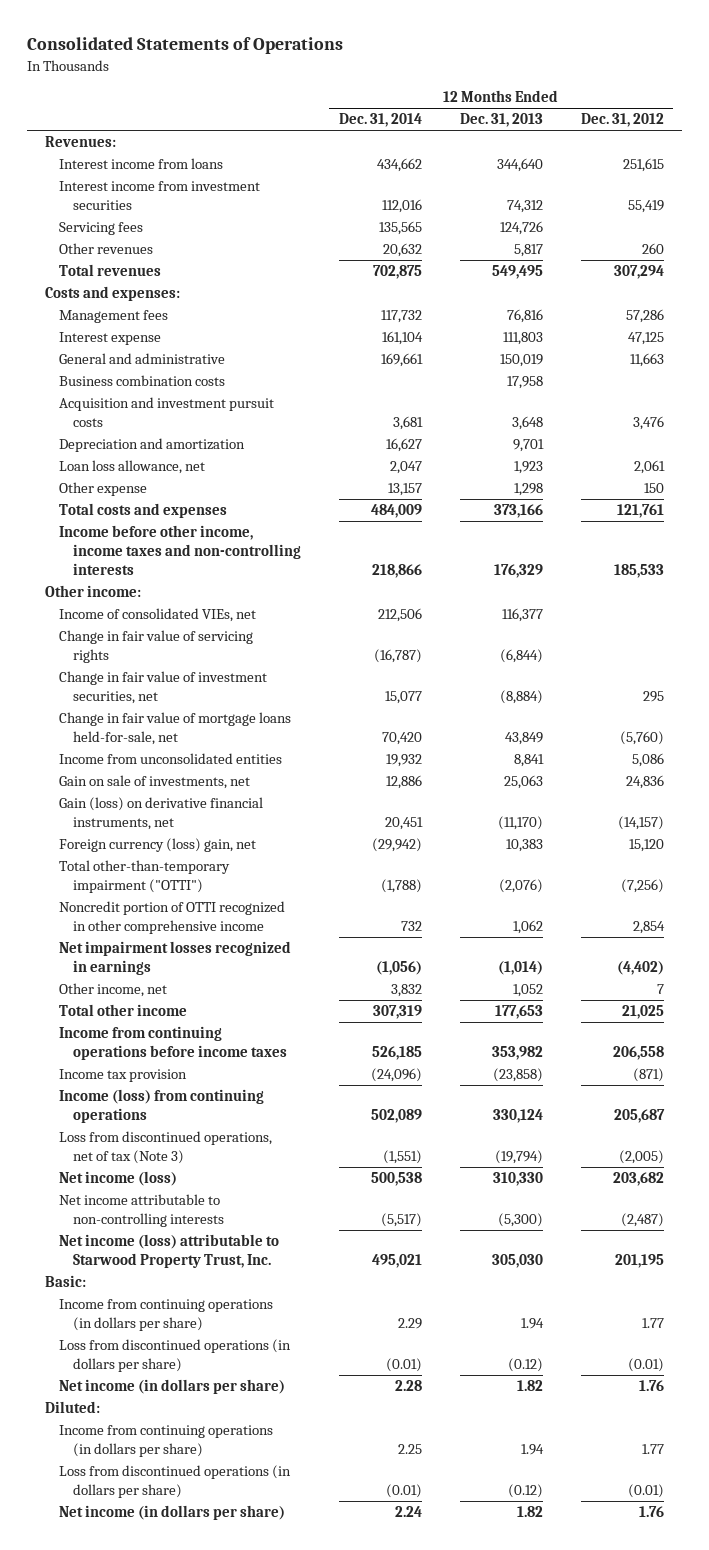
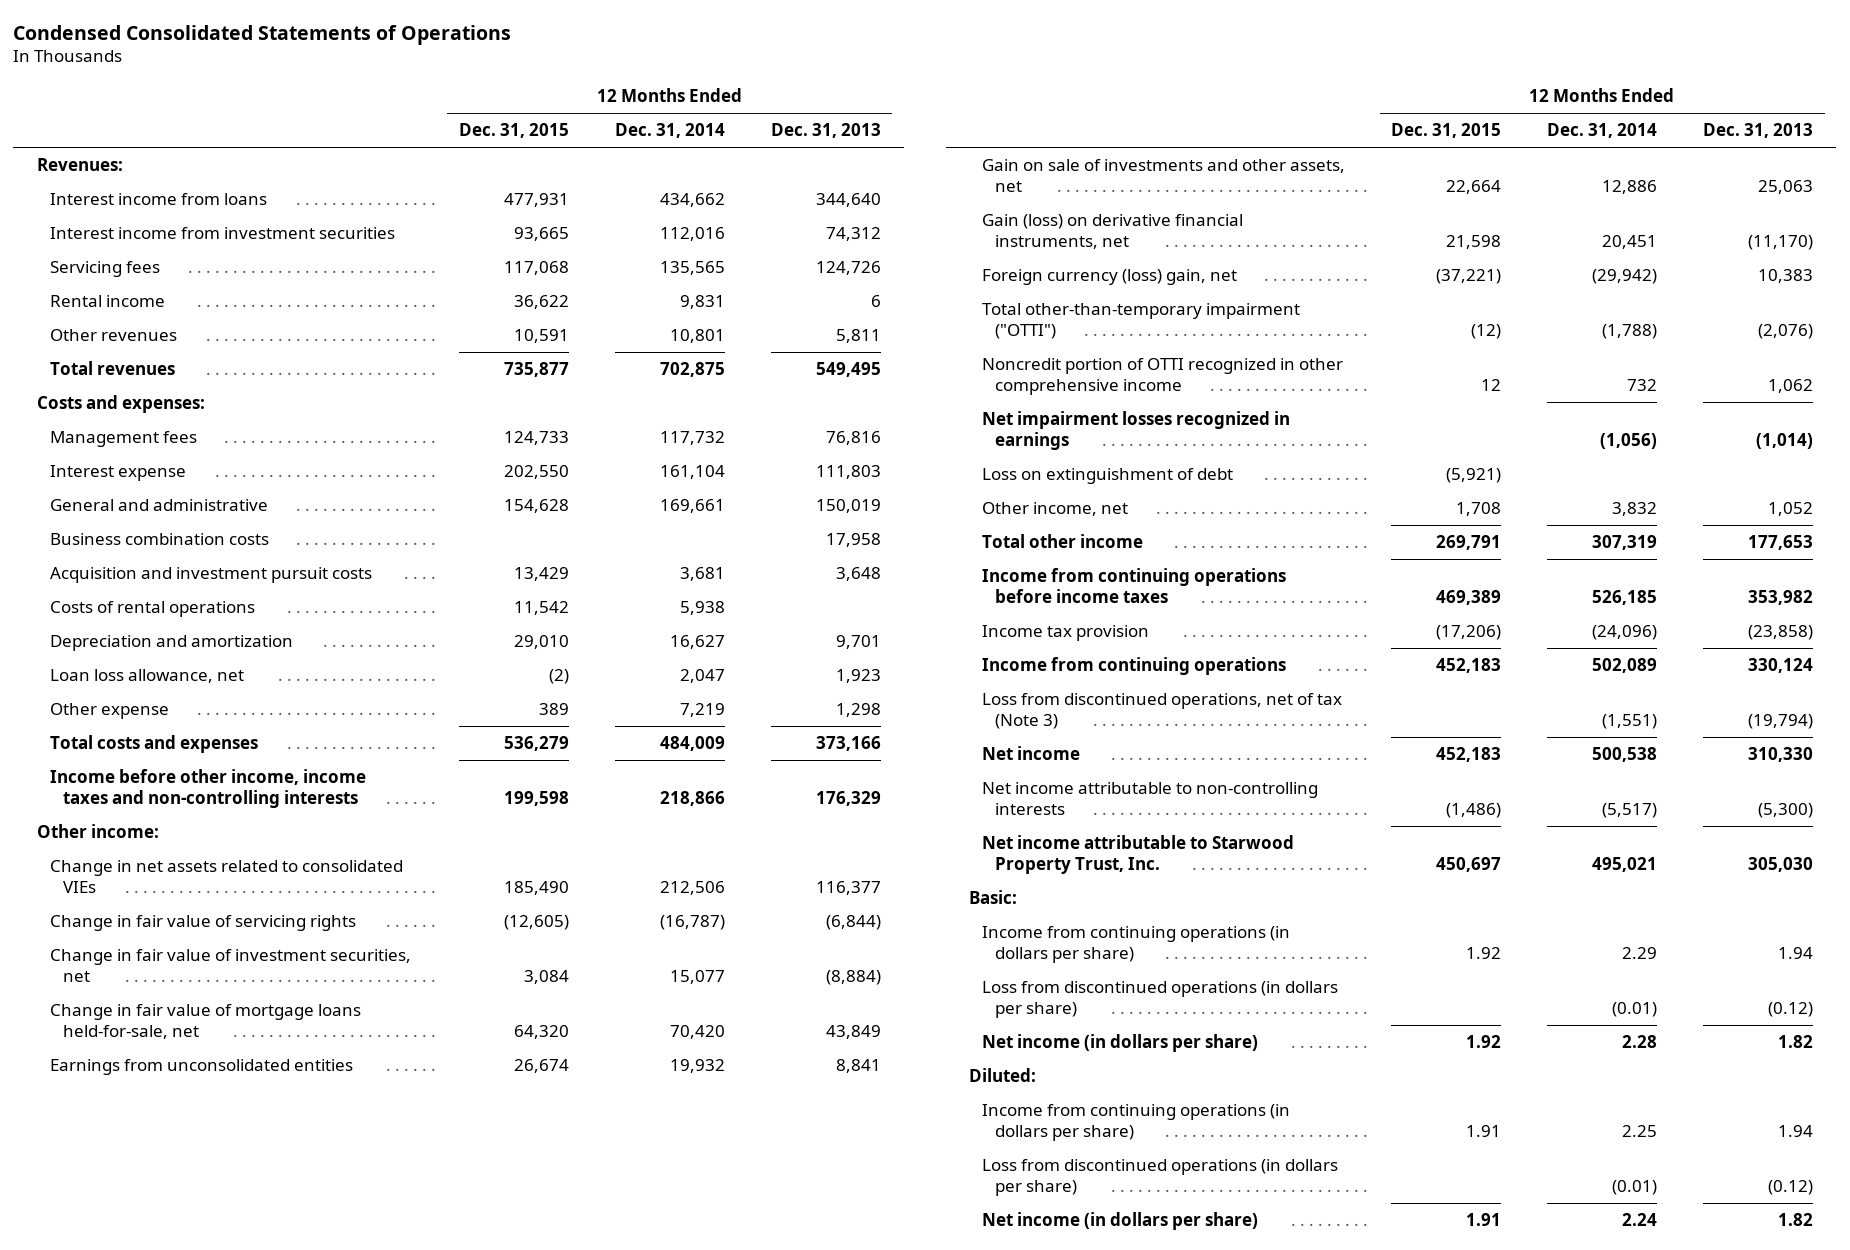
- Consolidated Statements of Operations
+ Condensed Consolidated Statements of Operations
- | 12 Months Ended Dec. 31, 2014 | 12 Months Ended Dec. 31, 2013 | 12 Months Ended Dec. 31, 2012
+ | 12 Months Ended Dec. 31, 2015 | 12 Months Ended Dec. 31, 2014 | 12 Months Ended Dec. 31, 2013
- Other revenues | 20,632 | 5,817 | 260
+ Rental income | 36,622 | 9,831 | 6
+ Other revenues | 10,591 | 10,801 | 5,811
+ Costs of rental operations | 11,542 | 5,938 |
- Other expense | 13,157 | 1,298 | 150
+ Other expense | 389 | 7,219 | 1,298
- Income of consolidated VIEs, net | 212,506 | 116,377 |
+ Change in net assets related to consolidated VIEs | 185,490 | 212,506 | 116,377
- Income from unconsolidated entities | 19,932 | 8,841 | 5,086
- Gain on sale of investments, net | 12,886 | 25,063 | 24,836
+ Earnings from unconsolidated entities | 26,674 | 19,932 | 8,841
+ Gain on sale of investments and other assets, net | 22,664 | 12,886 | 25,063
+ Loss on extinguishment of debt | (5,921) | |
- Income (loss) from continuing operations | 502,089 | 330,124 | 205,687
+ Income from continuing operations | 452,183 | 502,089 | 330,124
- Net income (loss) | 500,538 | 310,330 | 203,682
+ Net income | 452,183 | 500,538 | 310,330
- Net income (loss) attributable to Starwood Property Trust, Inc. | 495,021 | 305,030 | 201,195
+ Net income attributable to Starwood Property Trust, Inc. | 450,697 | 495,021 | 305,030

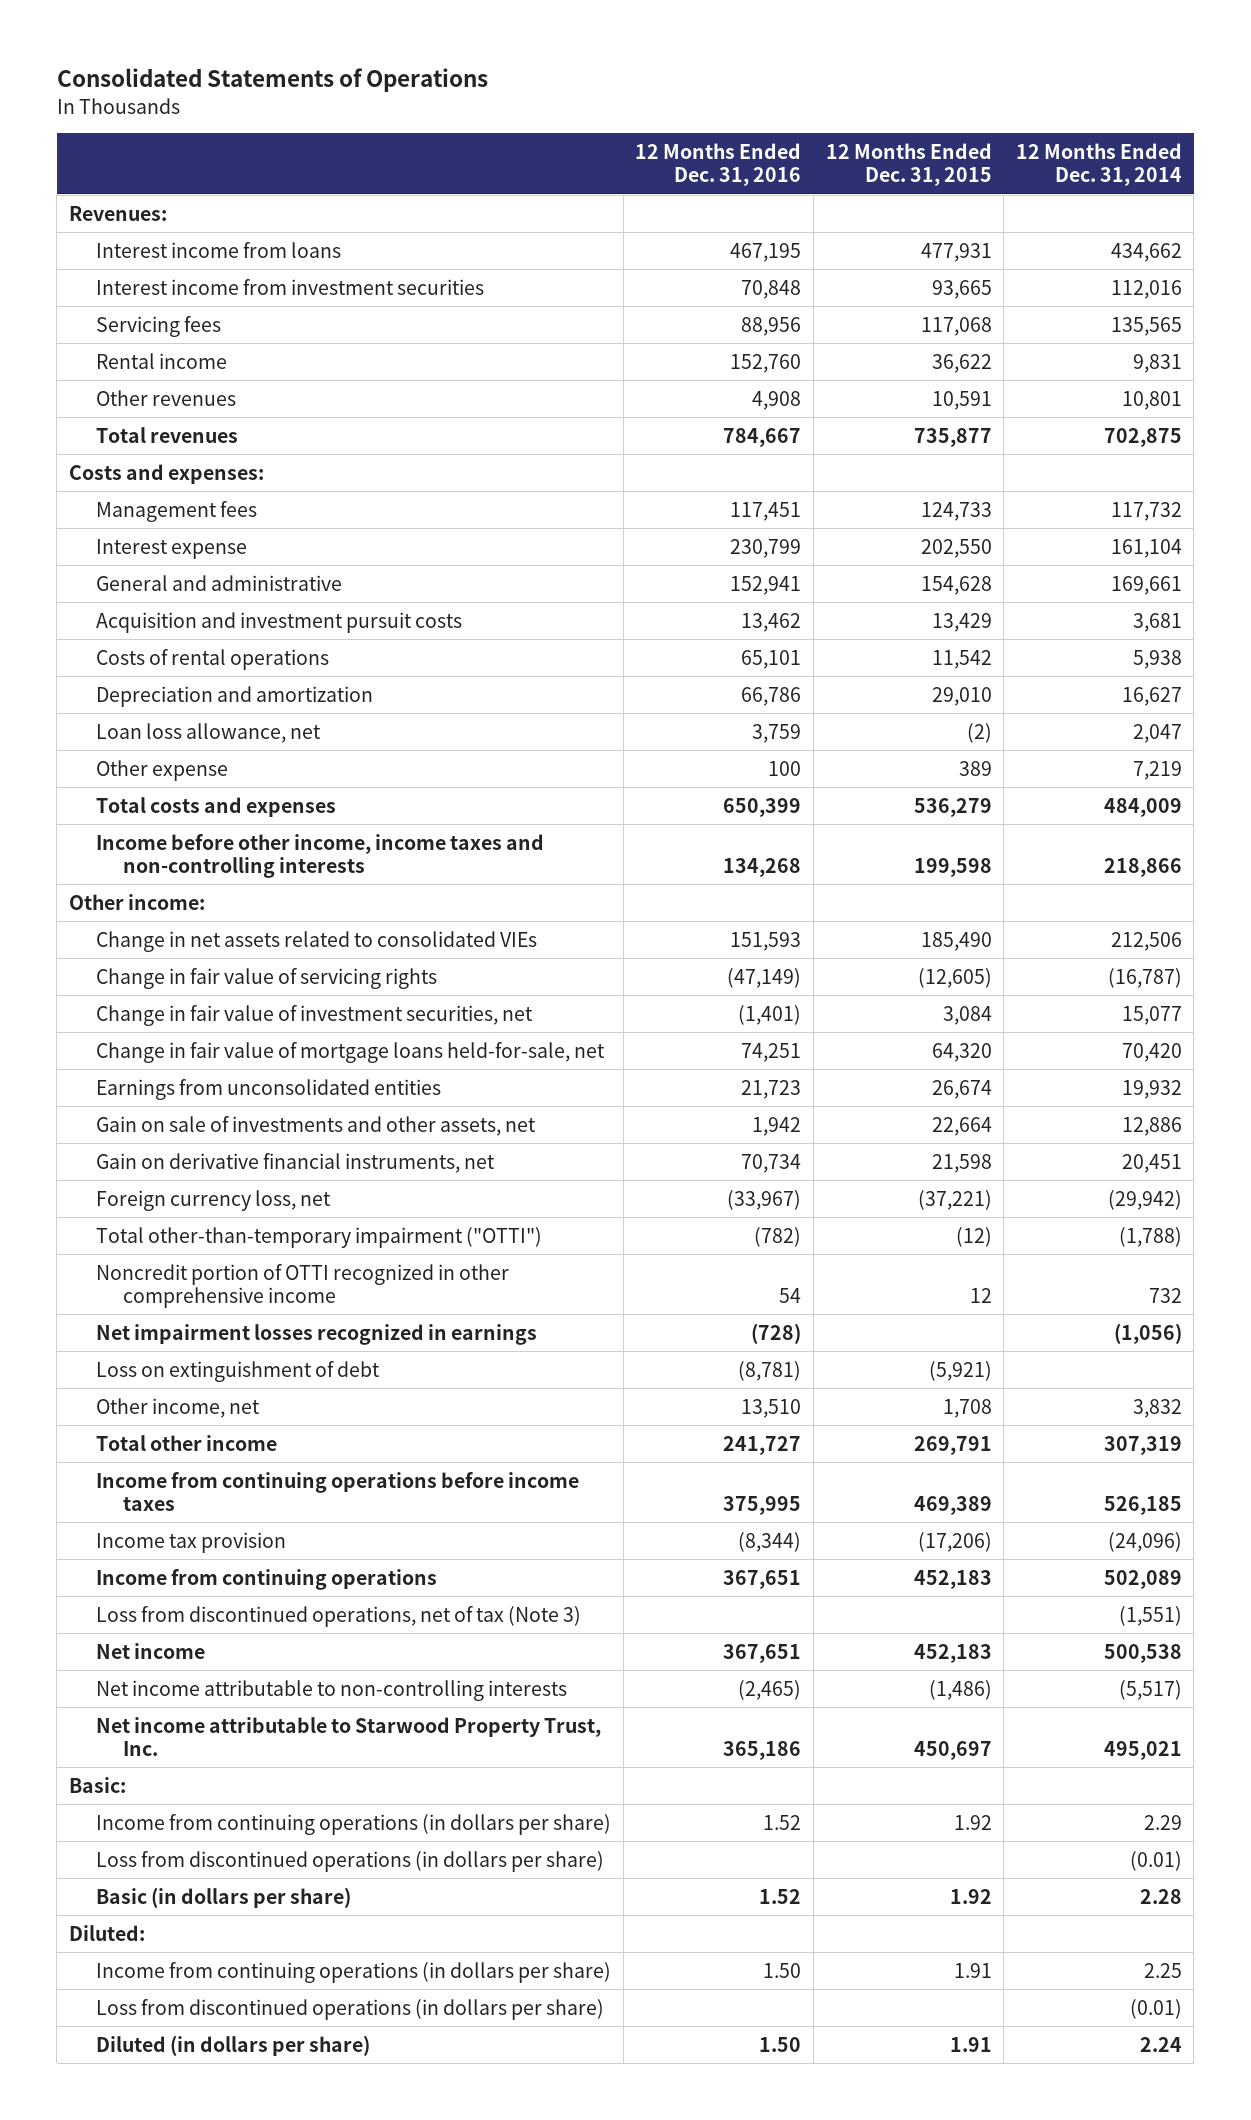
- Condensed Consolidated Statements of Operations
+ Consolidated Statements of Operations
- | 12 Months Ended Dec. 31, 2015 | 12 Months Ended Dec. 31, 2014 | 12 Months Ended Dec. 31, 2013
+ | 12 Months Ended Dec. 31, 2016 | 12 Months Ended Dec. 31, 2015 | 12 Months Ended Dec. 31, 2014
- Business combination costs | | | 17,958
- Gain (loss) on derivative financial instruments, net | 21,598 | 20,451 | (11,170)
- Foreign currency (loss) gain, net | (37,221) | (29,942) | 10,383
+ Gain on derivative financial instruments, net | 70,734 | 21,598 | 20,451
+ Foreign currency loss, net | (33,967) | (37,221) | (29,942)
- Net income (in dollars per share) | 1.92 | 2.28 | 1.82
+ Basic (in dollars per share) | 1.52 | 1.92 | 2.28
- Net income (in dollars per share) | 1.91 | 2.24 | 1.82
+ Diluted (in dollars per share) | 1.50 | 1.91 | 2.24

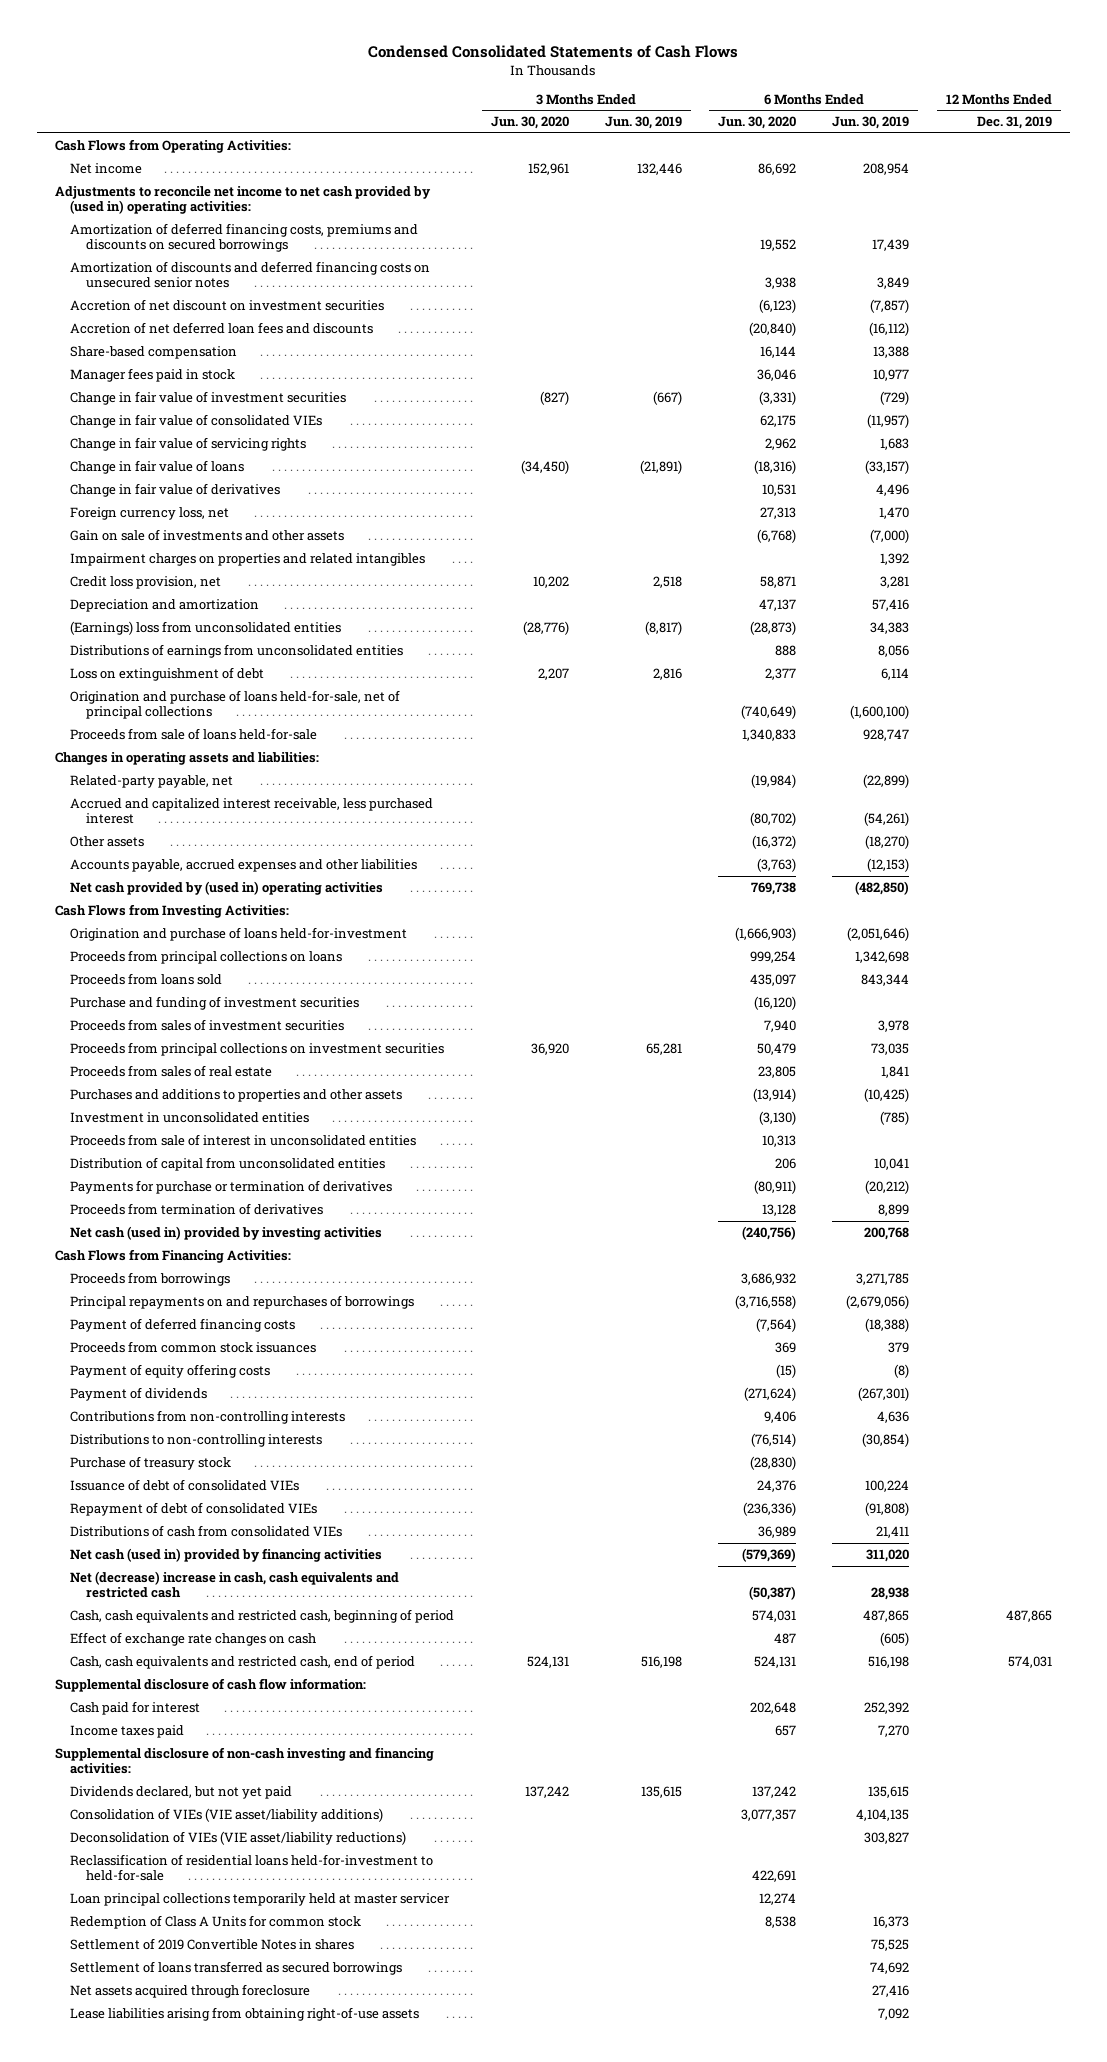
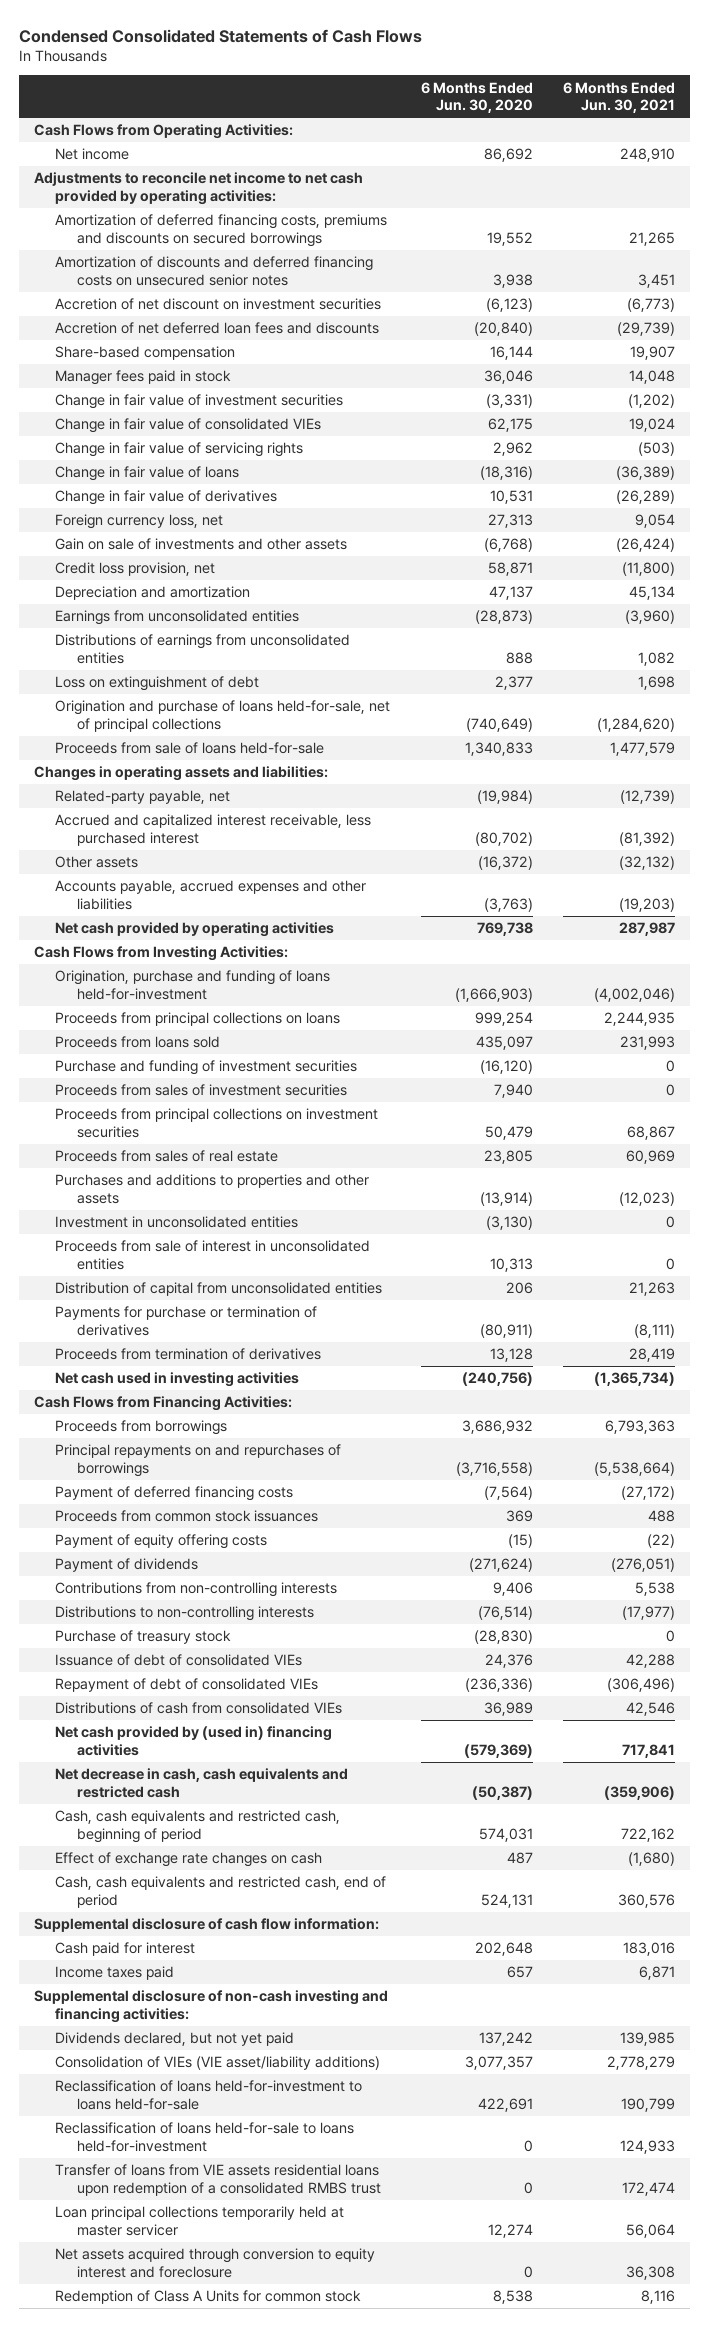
- | 3 Months Ended Jun. 30, 2020 | 3 Months Ended Jun. 30, 2019 | 6 Months Ended Jun. 30, 2020 | 6 Months Ended Jun. 30, 2019 | 12 Months Ended Dec. 31, 2019
+ | 6 Months Ended Jun. 30, 2020 | 6 Months Ended Jun. 30, 2021
- Adjustments to reconcile net income to net cash provided by (used in) operating activities:
+ Adjustments to reconcile net income to net cash provided by operating activities:
- Impairment charges on properties and related intangibles | | | | 1,392 |
- (Earnings) loss from unconsolidated entities | (28,776) | (8,817) | (28,873) | 34,383 |
+ Earnings from unconsolidated entities | (28,873) | (3,960)
- Net cash provided by (used in) operating activities | | | 769,738 | (482,850) |
+ Net cash provided by operating activities | 769,738 | 287,987
- Origination and purchase of loans held-for-investment | | | (1,666,903) | (2,051,646) |
+ Origination, purchase and funding of loans held-for-investment | (1,666,903) | (4,002,046)
- Net cash (used in) provided by investing activities | | | (240,756) | 200,768 |
+ Net cash used in investing activities | (240,756) | (1,365,734)
- Net cash (used in) provided by financing activities | | | (579,369) | 311,020 |
- Net (decrease) increase in cash, cash equivalents and restricted cash | | | (50,387) | 28,938 |
+ Net cash provided by (used in) financing activities | (579,369) | 717,841
+ Net decrease in cash, cash equivalents and restricted cash | (50,387) | (359,906)
- Deconsolidation of VIEs (VIE asset/liability reductions) | | | | 303,827 |
- Reclassification of residential loans held-for-investment to held-for-sale | | | 422,691 | |
+ Reclassification of loans held-for-investment to loans held-for-sale | 422,691 | 190,799
+ Reclassification of loans held-for-sale to loans held-for-investment | 0 | 124,933
+ Transfer of loans from VIE assets residential loans upon redemption of a consolidated RMBS trust | 0 | 172,474
+ Net assets acquired through conversion to equity interest and foreclosure | 0 | 36,308
- Settlement of 2019 Convertible Notes in shares | | | | 75,525 |
- Settlement of loans transferred as secured borrowings | | | | 74,692 |
- Net assets acquired through foreclosure | | | | 27,416 |
- Lease liabilities arising from obtaining right-of-use assets | | | | 7,092 |

